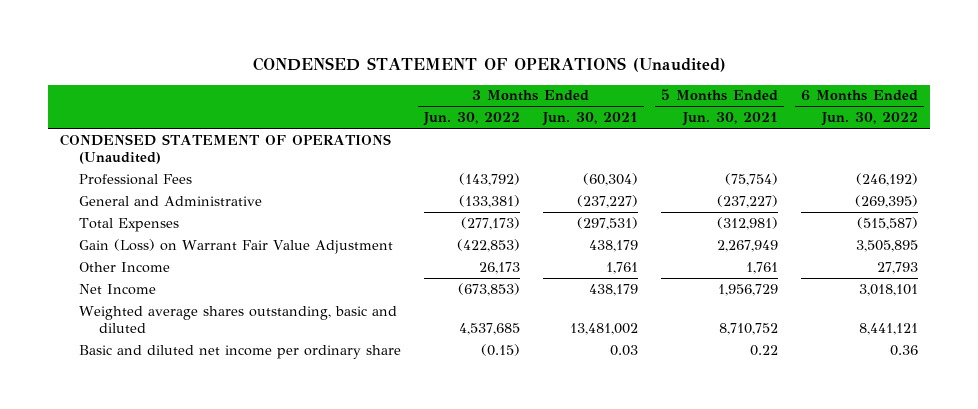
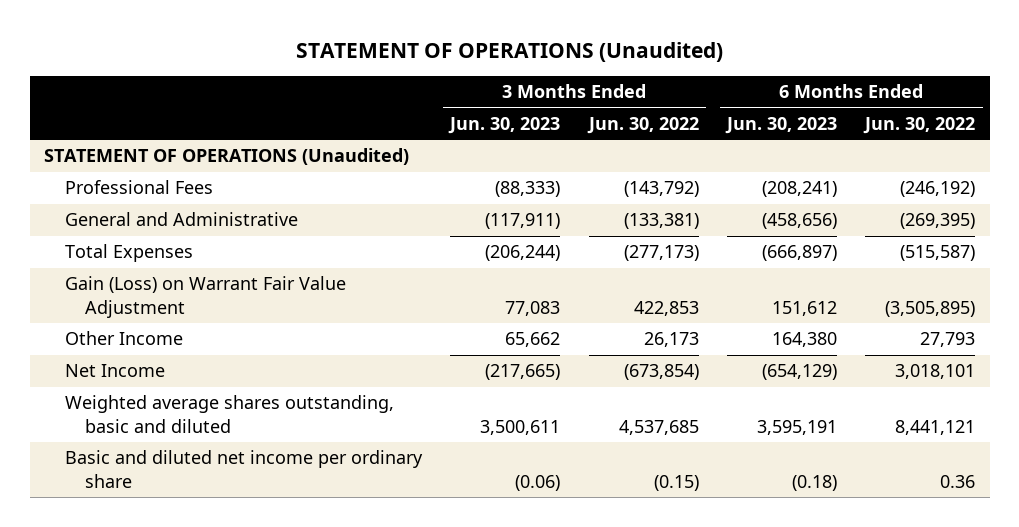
- CONDENSED STATEMENT OF OPERATIONS (Unaudited)
+ STATEMENT OF OPERATIONS (Unaudited)
- | 3 Months Ended Jun. 30, 2022 | 3 Months Ended Jun. 30, 2021 | 5 Months Ended Jun. 30, 2021 | 6 Months Ended Jun. 30, 2022
+ | 3 Months Ended Jun. 30, 2023 | 3 Months Ended Jun. 30, 2022 | 6 Months Ended Jun. 30, 2023 | 6 Months Ended Jun. 30, 2022
- CONDENSED STATEMENT OF OPERATIONS (Unaudited)
+ STATEMENT OF OPERATIONS (Unaudited)
- Gain (Loss) on Warrant Fair Value Adjustment | (422,853) | 438,179 | 2,267,949 | 3,505,895
+ Gain (Loss) on Warrant Fair Value Adjustment | 77,083 | 422,853 | 151,612 | (3,505,895)
- Net Income | (673,853) | 438,179 | 1,956,729 | 3,018,101
+ Net Income | (217,665) | (673,854) | (654,129) | 3,018,101

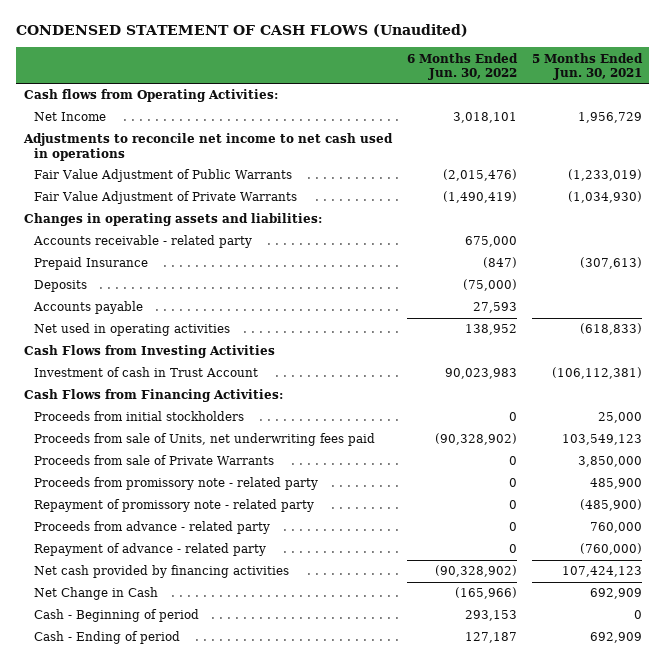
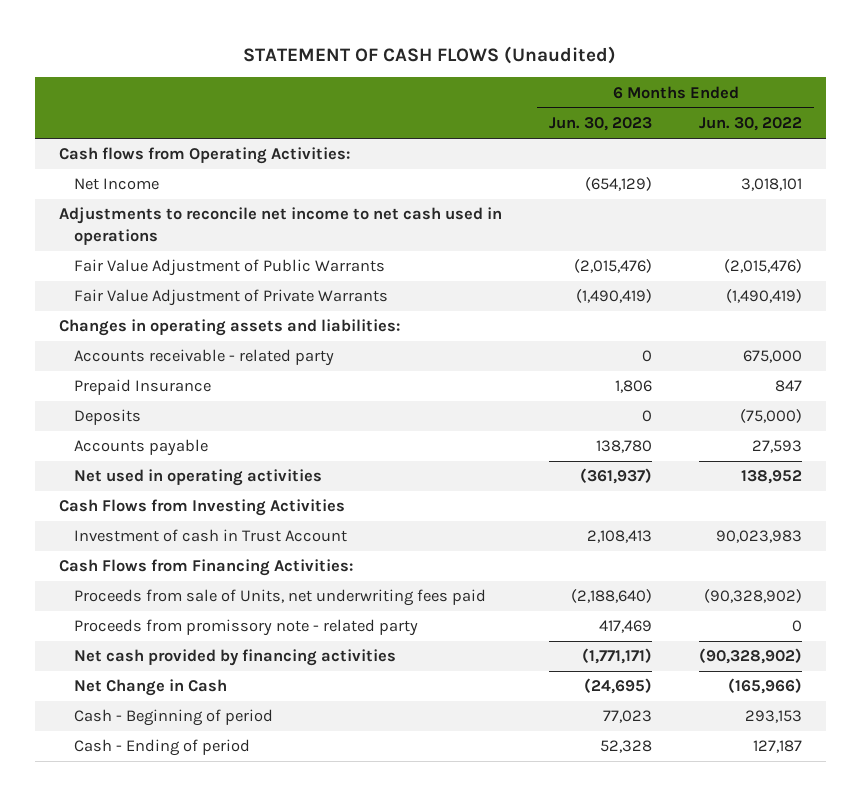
- CONDENSED STATEMENT OF CASH FLOWS (Unaudited)
+ STATEMENT OF CASH FLOWS (Unaudited)
- | 6 Months Ended Jun. 30, 2022 | 5 Months Ended Jun. 30, 2021
+ | 6 Months Ended Jun. 30, 2023 | 6 Months Ended Jun. 30, 2022
- Prepaid Insurance | (847) | (307,613)
+ Prepaid Insurance | 1,806 | 847
- Proceeds from initial stockholders | 0 | 25,000
- Proceeds from sale of Private Warrants | 0 | 3,850,000
- Repayment of promissory note - related party | 0 | (485,900)
- Proceeds from advance - related party | 0 | 760,000
- Repayment of advance - related party | 0 | (760,000)

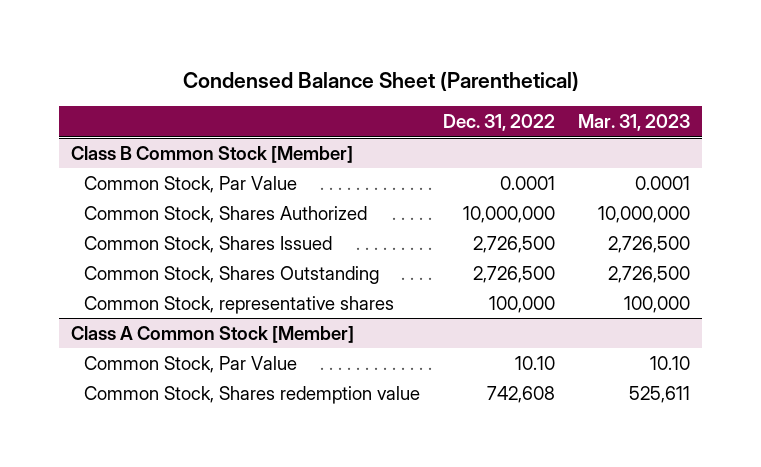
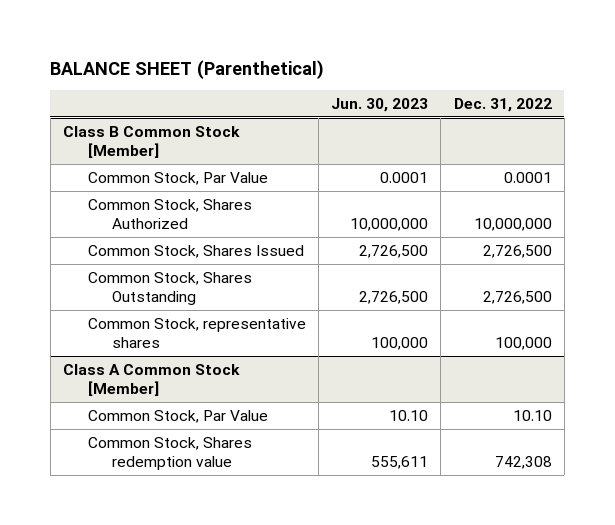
- Condensed Balance Sheet (Parenthetical)
+ BALANCE SHEET (Parenthetical)
- | Dec. 31, 2022 | Mar. 31, 2023
+ | Jun. 30, 2023 | Dec. 31, 2022
@ Class A Common Stock [Member]
- Common Stock, Shares redemption value | 742,608 | 525,611
+ Common Stock, Shares redemption value | 555,611 | 742,308

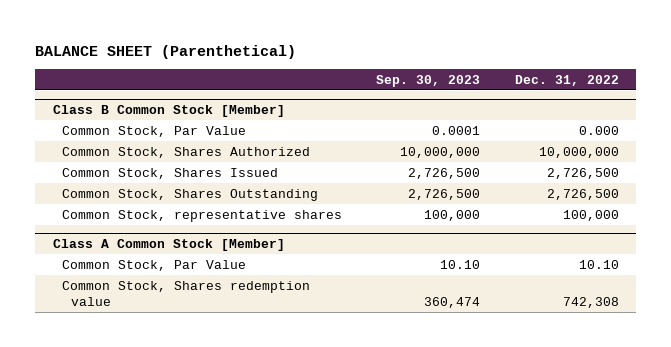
- | Jun. 30, 2023 | Dec. 31, 2022
+ | Sep. 30, 2023 | Dec. 31, 2022
@ Class B Common Stock [Member]
- Common Stock, Par Value | 0.0001 | 0.0001
+ Common Stock, Par Value | 0.0001 | 0.000

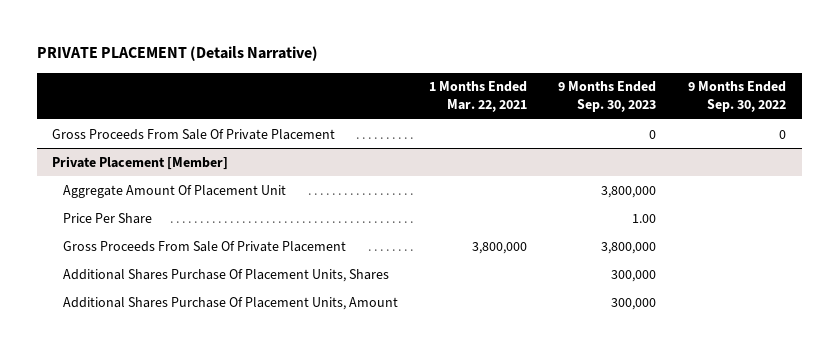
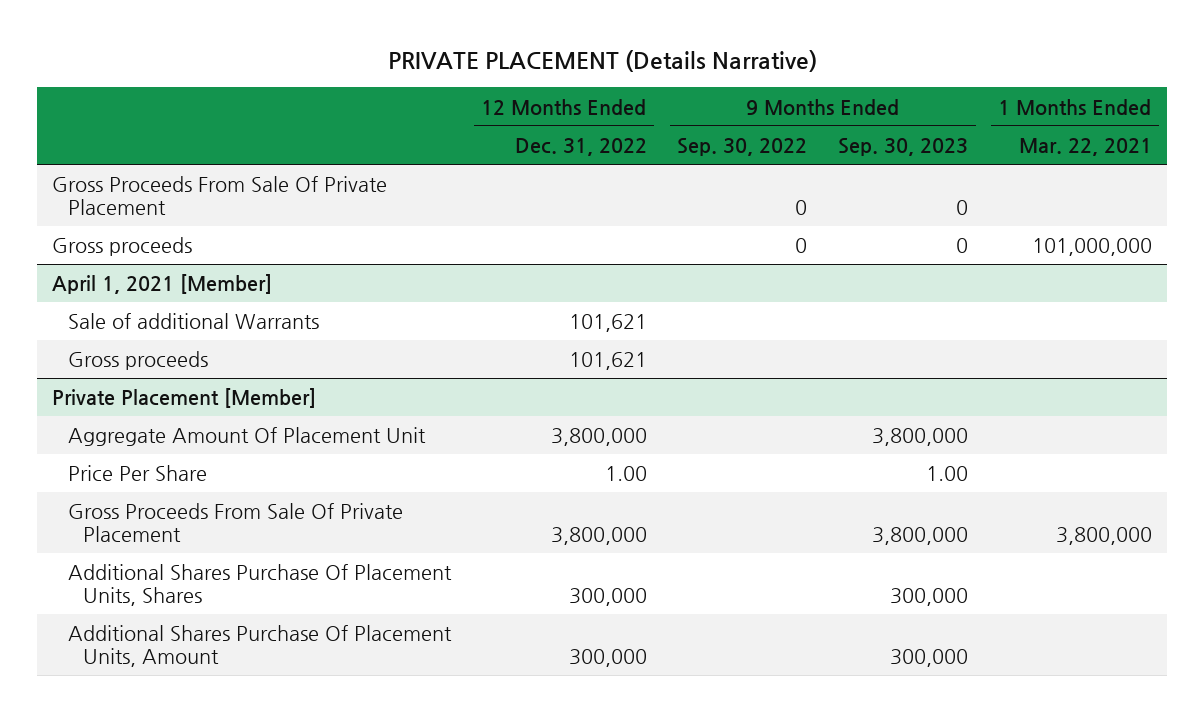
- | 1 Months Ended Mar. 22, 2021 | 9 Months Ended Sep. 30, 2023 | 9 Months Ended Sep. 30, 2022
+ | 12 Months Ended Dec. 31, 2022 | 9 Months Ended Sep. 30, 2022 | 9 Months Ended Sep. 30, 2023 | 1 Months Ended Mar. 22, 2021
+ Gross proceeds | | 0 | 0 | 101,000,000
+ April 1, 2021 [Member]
+ Sale of additional Warrants | 101,621 | | |
+ Gross proceeds | 101,621 | | |

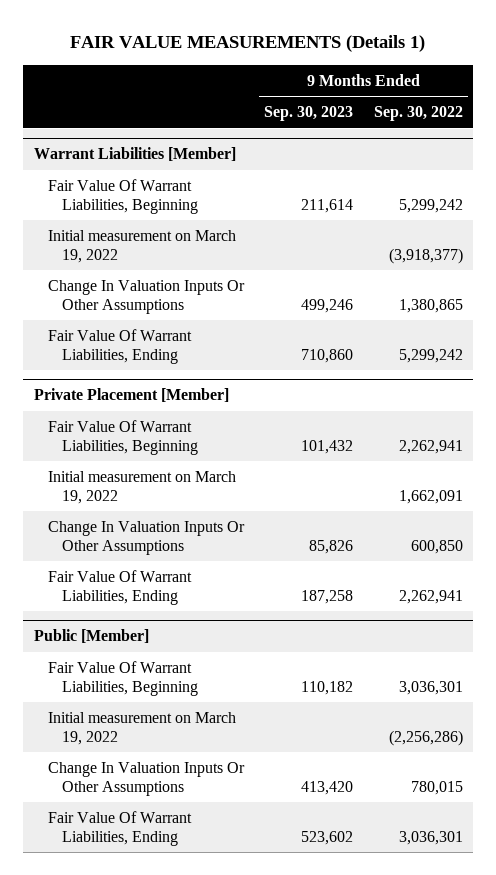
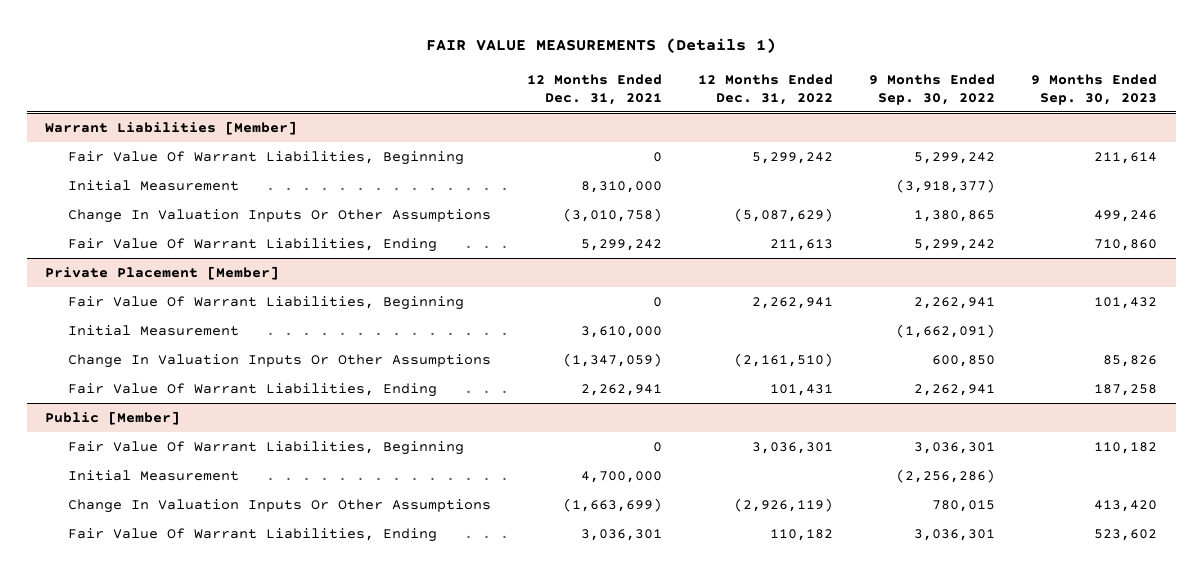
- | 9 Months Ended Sep. 30, 2023 | 9 Months Ended Sep. 30, 2022
+ | 12 Months Ended Dec. 31, 2021 | 12 Months Ended Dec. 31, 2022 | 9 Months Ended Sep. 30, 2022 | 9 Months Ended Sep. 30, 2023
@ Warrant Liabilities [Member]
- Initial measurement on March 19, 2022 | | (3,918,377)
+ Initial Measurement | 8,310,000 | | (3,918,377) |
@ Private Placement [Member]
- Initial measurement on March 19, 2022 | | 1,662,091
+ Initial Measurement | 3,610,000 | | (1,662,091) |
@ Public [Member]
- Initial measurement on March 19, 2022 | | (2,256,286)
+ Initial Measurement | 4,700,000 | | (2,256,286) |

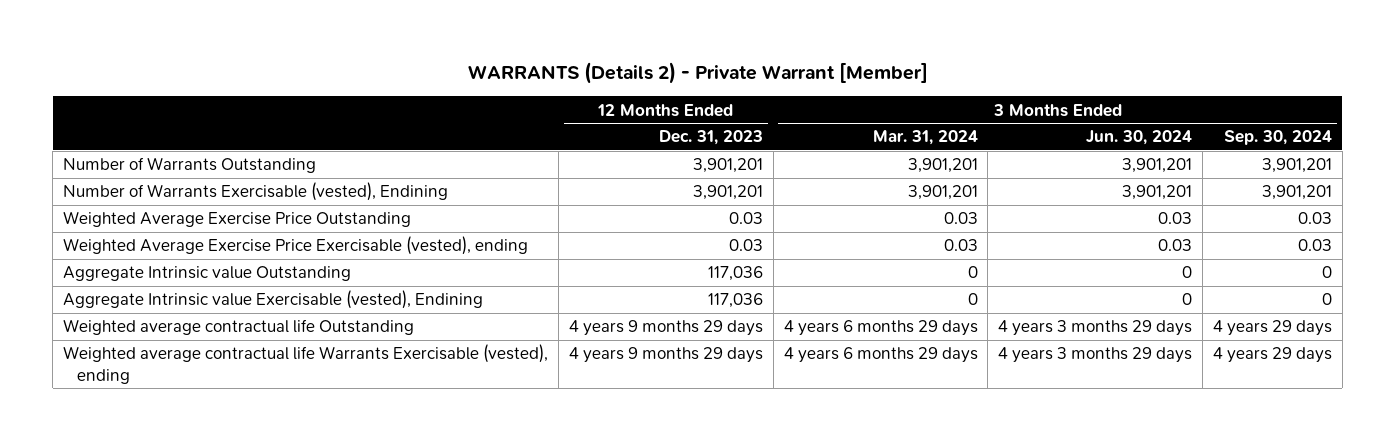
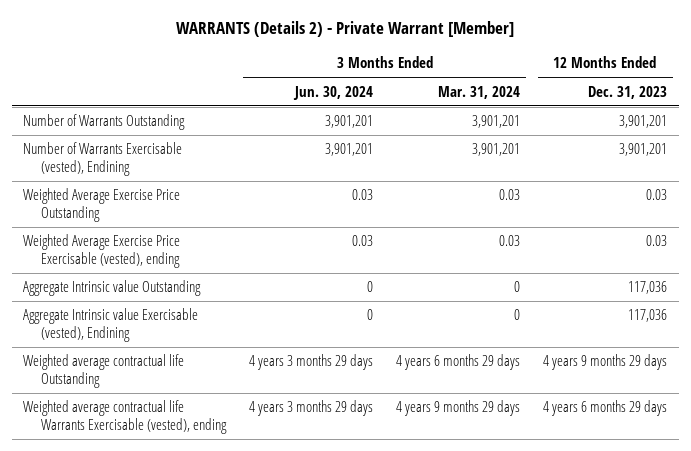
- | 12 Months Ended Dec. 31, 2023 | 3 Months Ended Mar. 31, 2024 | 3 Months Ended Jun. 30, 2024 | 3 Months Ended Sep. 30, 2024
+ | 3 Months Ended Jun. 30, 2024 | 3 Months Ended Mar. 31, 2024 | 12 Months Ended Dec. 31, 2023
- Weighted average contractual life Warrants Exercisable (vested), ending | 4 years 9 months 29 days | 4 years 6 months 29 days | 4 years 3 months 29 days | 4 years 29 days
+ Weighted average contractual life Warrants Exercisable (vested), ending | 4 years 3 months 29 days | 4 years 9 months 29 days | 4 years 6 months 29 days

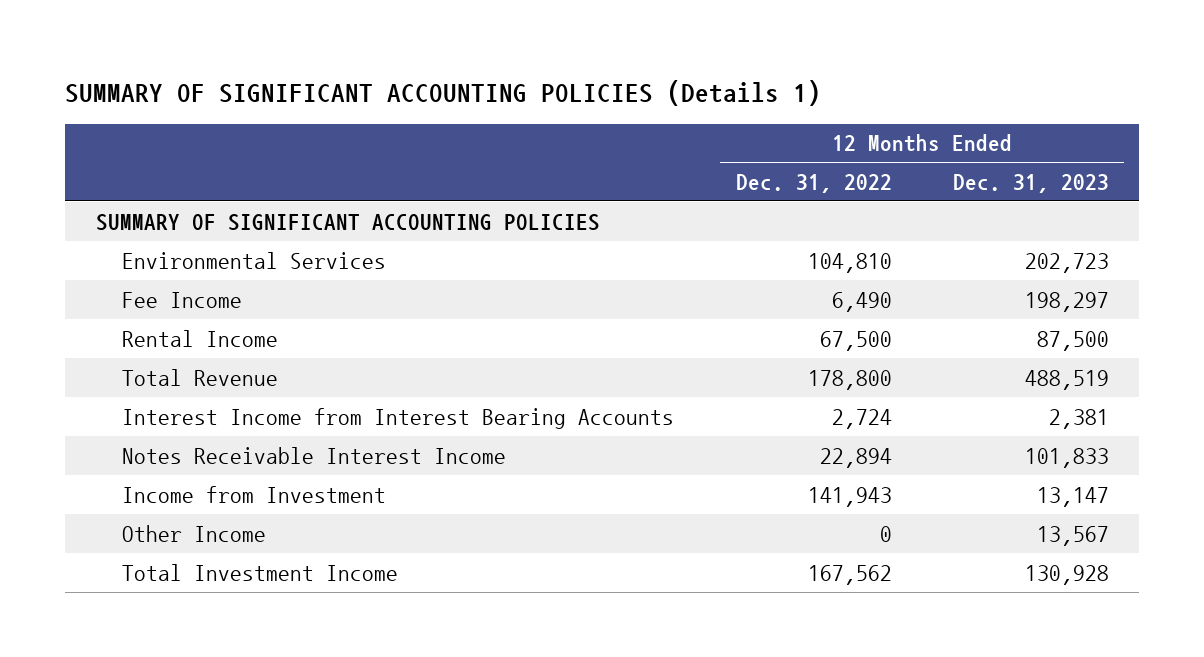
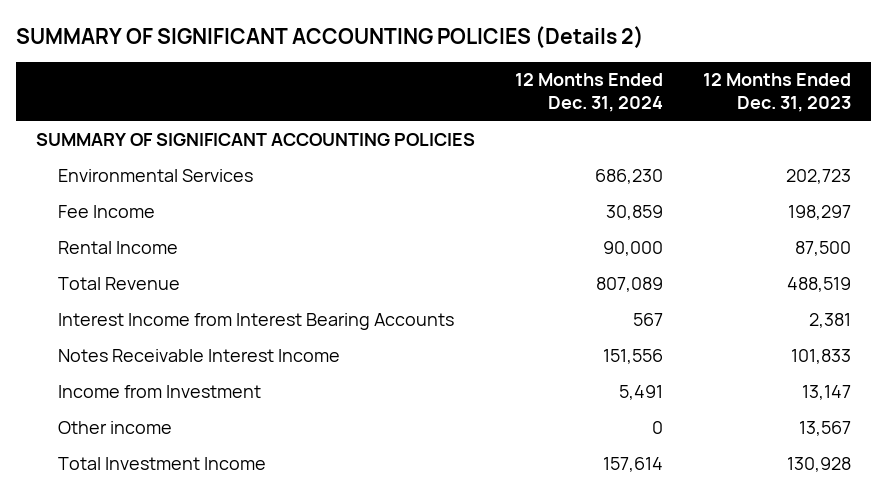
- SUMMARY OF SIGNIFICANT ACCOUNTING POLICIES (Details 1)
+ SUMMARY OF SIGNIFICANT ACCOUNTING POLICIES (Details 2)
- | 12 Months Ended Dec. 31, 2022 | 12 Months Ended Dec. 31, 2023
+ | 12 Months Ended Dec. 31, 2024 | 12 Months Ended Dec. 31, 2023
- Other Income | 0 | 13,567
+ Other income | 0 | 13,567

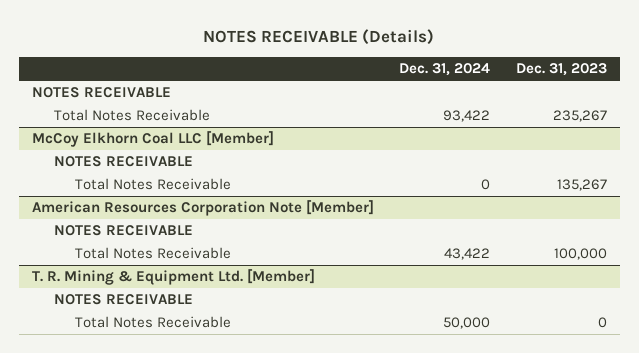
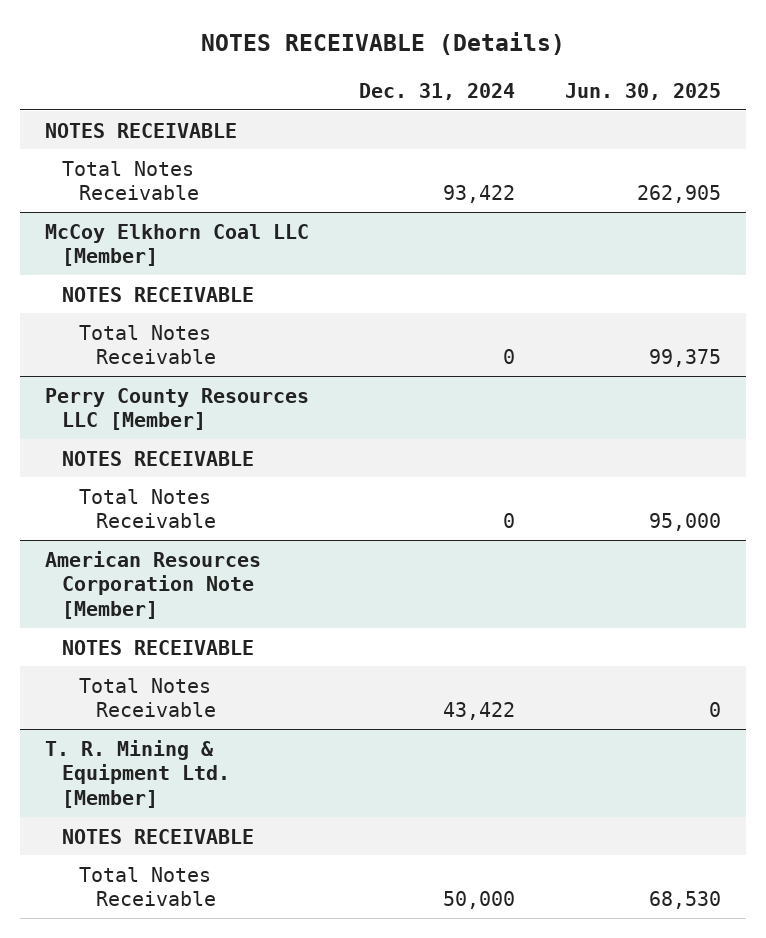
- | Dec. 31, 2024 | Dec. 31, 2023
+ | Dec. 31, 2024 | Jun. 30, 2025
+ Perry County Resources LLC [Member]
+ NOTES RECEIVABLE
+ Total Notes Receivable | 0 | 95,000

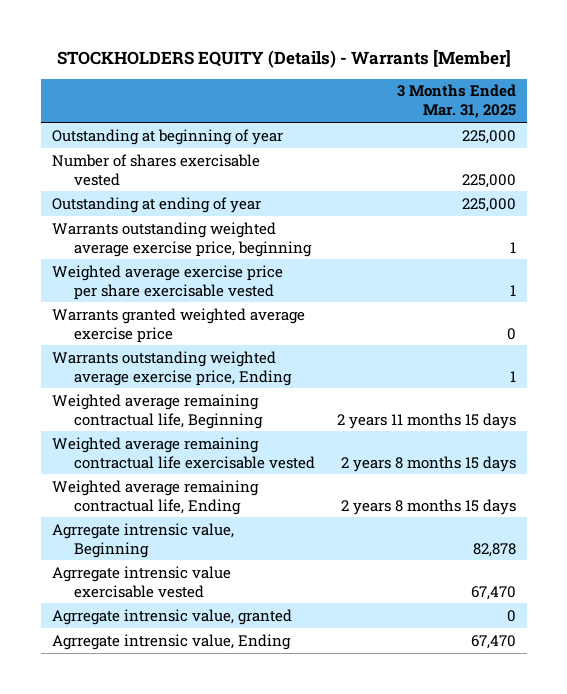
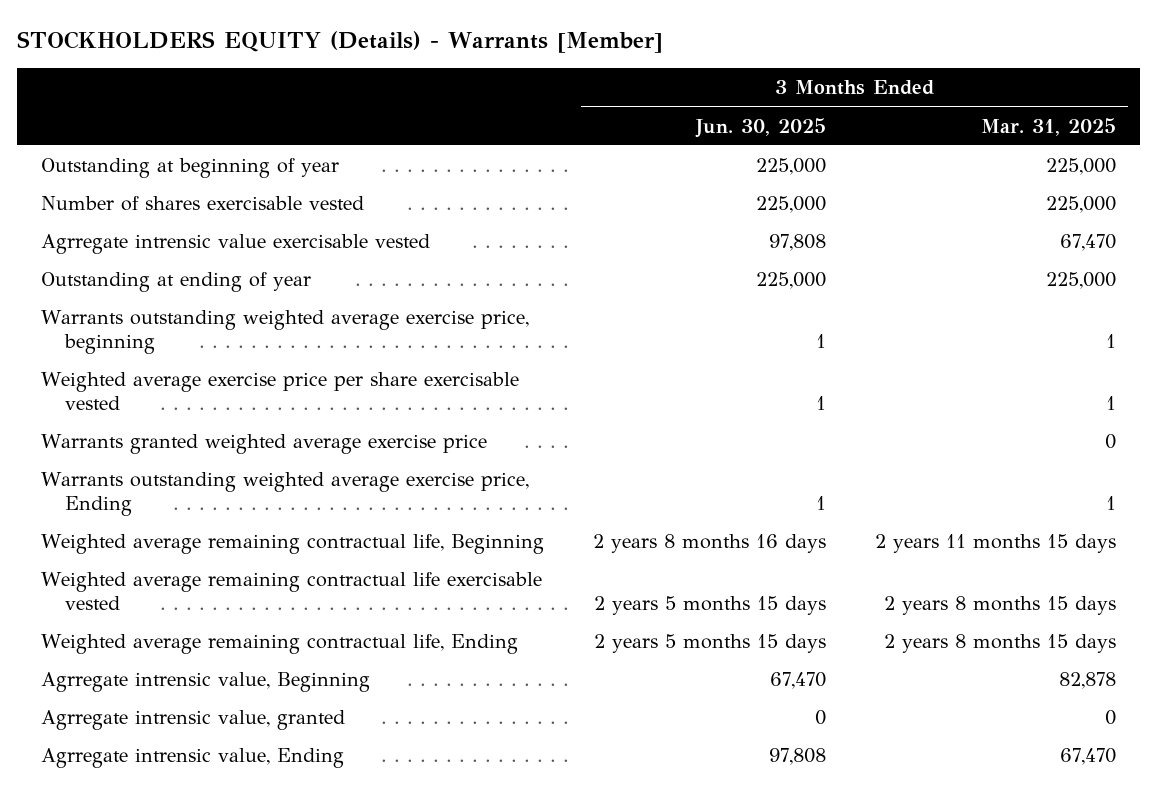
- | 3 Months Ended Mar. 31, 2025
+ | 3 Months Ended Jun. 30, 2025 | 3 Months Ended Mar. 31, 2025
moved up: Agrregate intrensic value exercisable vested | 97,808 | 67,470

